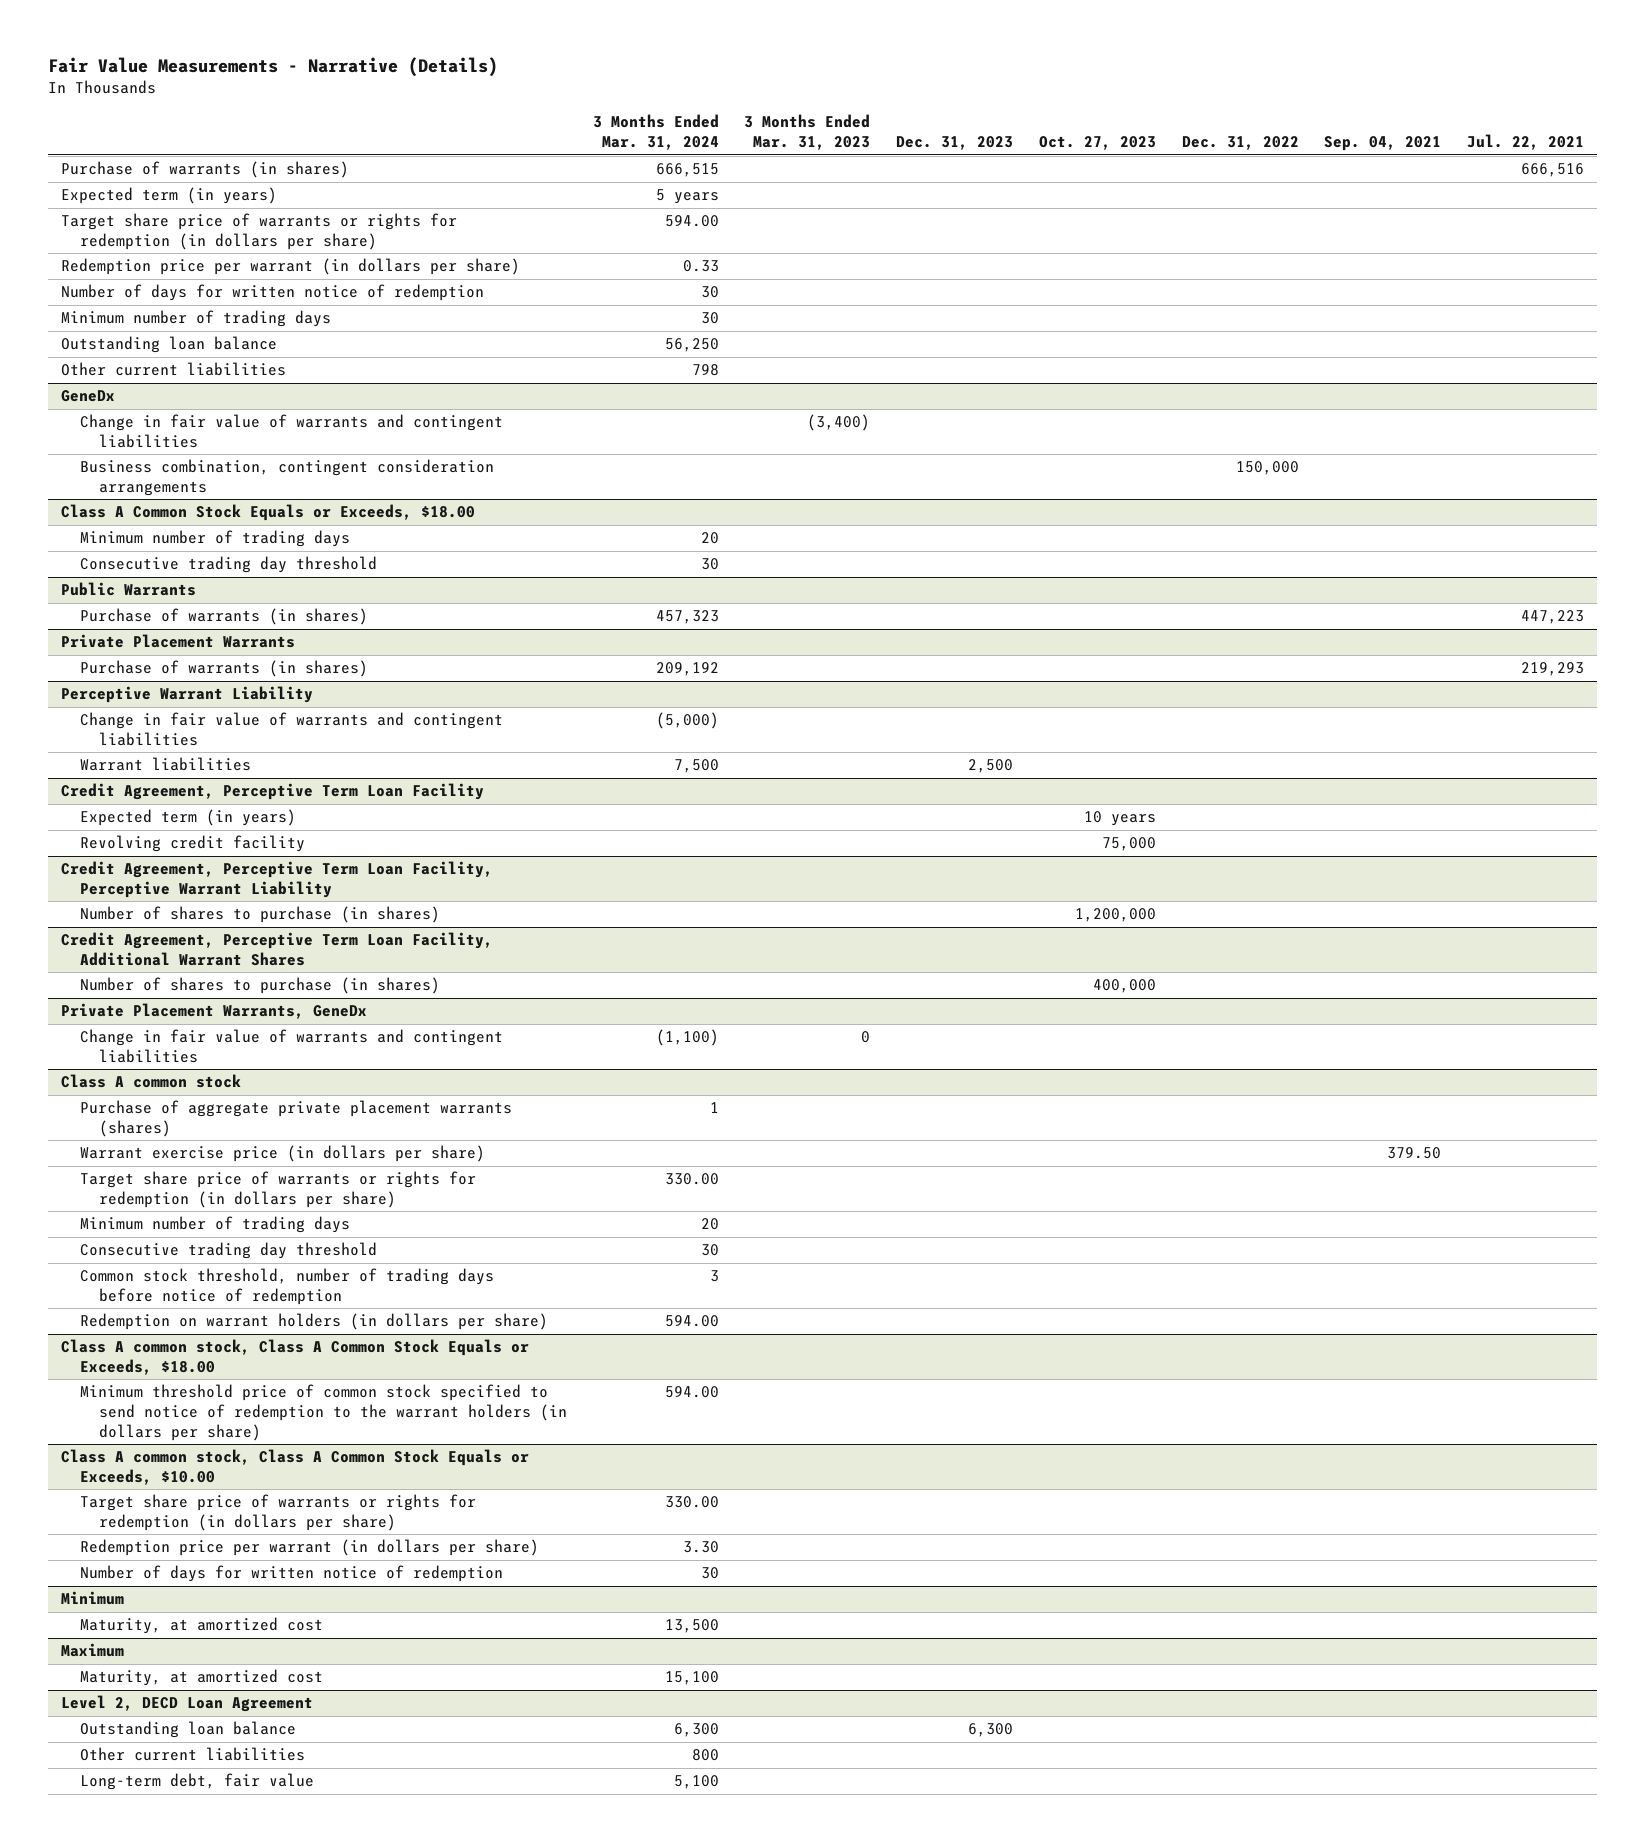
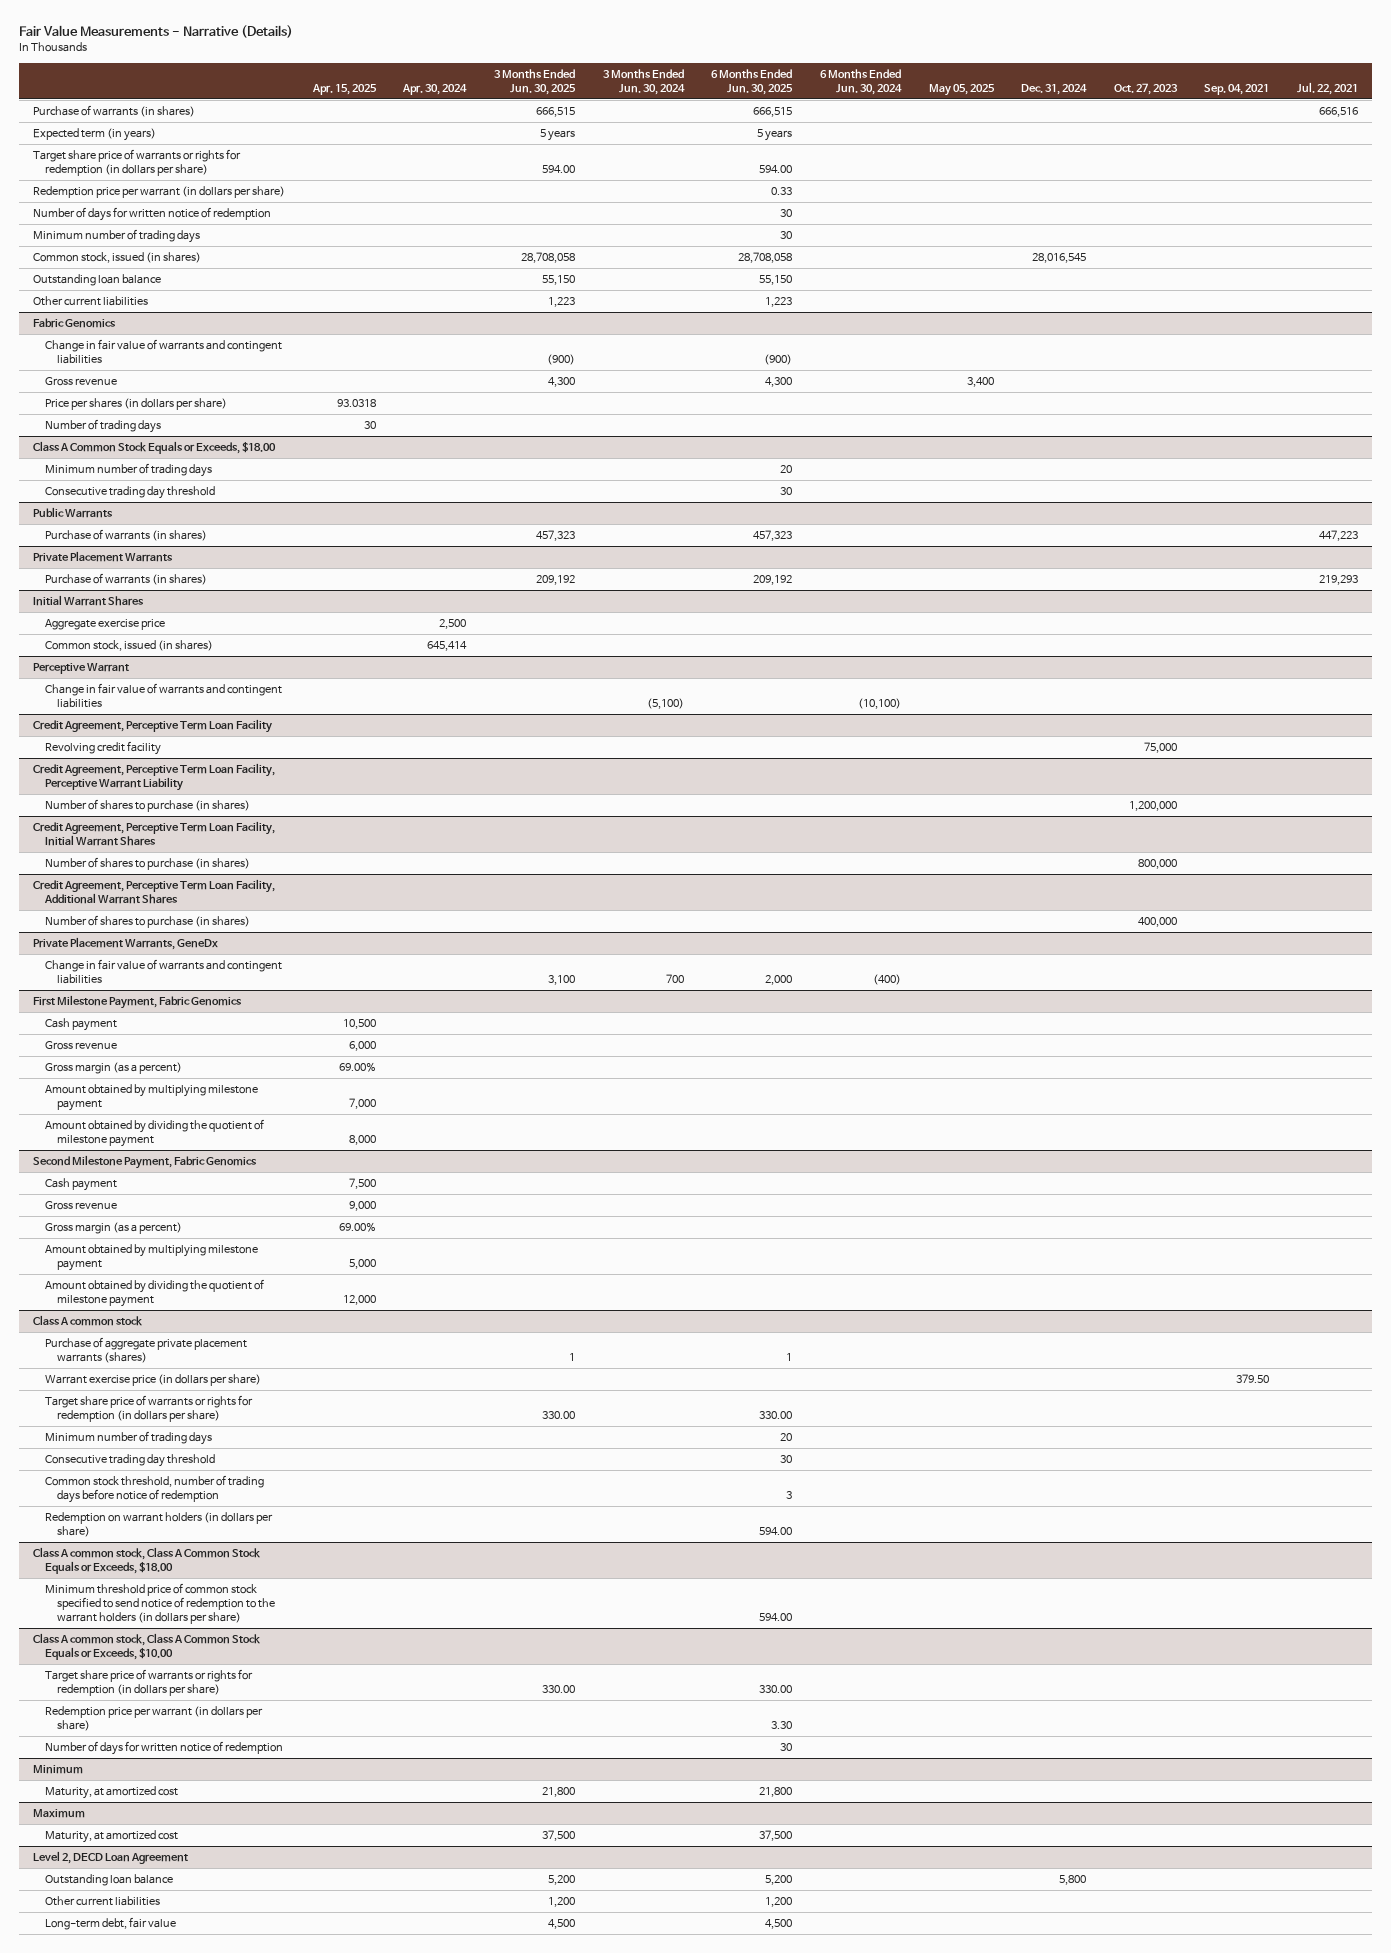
- | 3 Months Ended Mar. 31, 2024 | 3 Months Ended Mar. 31, 2023 | Dec. 31, 2023 | Oct. 27, 2023 | Dec. 31, 2022 | Sep. 04, 2021 | Jul. 22, 2021
+ | Apr. 15, 2025 | Apr. 30, 2024 | 3 Months Ended Jun. 30, 2025 | 3 Months Ended Jun. 30, 2024 | 6 Months Ended Jun. 30, 2025 | 6 Months Ended Jun. 30, 2024 | May 05, 2025 | Dec. 31, 2024 | Oct. 27, 2023 | Sep. 04, 2021 | Jul. 22, 2021
+ Common stock, issued (in shares) | | | 28,708,058 | | 28,708,058 | | | 28,016,545 | | |
- GeneDx
- Change in fair value of warrants and contingent liabilities | | (3,400) | | | | |
- Business combination, contingent consideration arrangements | | | | | 150,000 | |
+ Fabric Genomics
+ Change in fair value of warrants and contingent liabilities | | | (900) | | (900) | | | | | |
+ Gross revenue | | | 4,300 | | 4,300 | | 3,400 | | | |
+ Price per shares (in dollars per share) | 93.0318 | | | | | | | | | |
+ Number of trading days | 30 | | | | | | | | | |
- Perceptive Warrant Liability
- Change in fair value of warrants and contingent liabilities | (5,000) | | | | | |
- Warrant liabilities | 7,500 | | 2,500 | | | |
+ Initial Warrant Shares
+ Aggregate exercise price | | 2,500 | | | | | | | | |
+ Common stock, issued (in shares) | | 645,414 | | | | | | | | |
+ Perceptive Warrant
+ Change in fair value of warrants and contingent liabilities | | | | (5,100) | | (10,100) | | | | |
@ Credit Agreement, Perceptive Term Loan Facility
- Expected term (in years) | | | | 10 years | | |
+ Credit Agreement, Perceptive Term Loan Facility, Initial Warrant Shares
+ Number of shares to purchase (in shares) | | | | | | | | | 800,000 | |
+ First Milestone Payment, Fabric Genomics
+ Cash payment | 10,500 | | | | | | | | | |
+ Gross revenue | 6,000 | | | | | | | | | |
+ Gross margin (as a percent) | 69.00% | | | | | | | | | |
+ Amount obtained by multiplying milestone payment | 7,000 | | | | | | | | | |
+ Amount obtained by dividing the quotient of milestone payment | 8,000 | | | | | | | | | |
+ Second Milestone Payment, Fabric Genomics
+ Cash payment | 7,500 | | | | | | | | | |
+ Gross revenue | 9,000 | | | | | | | | | |
+ Gross margin (as a percent) | 69.00% | | | | | | | | | |
+ Amount obtained by multiplying milestone payment | 5,000 | | | | | | | | | |
+ Amount obtained by dividing the quotient of milestone payment | 12,000 | | | | | | | | | |

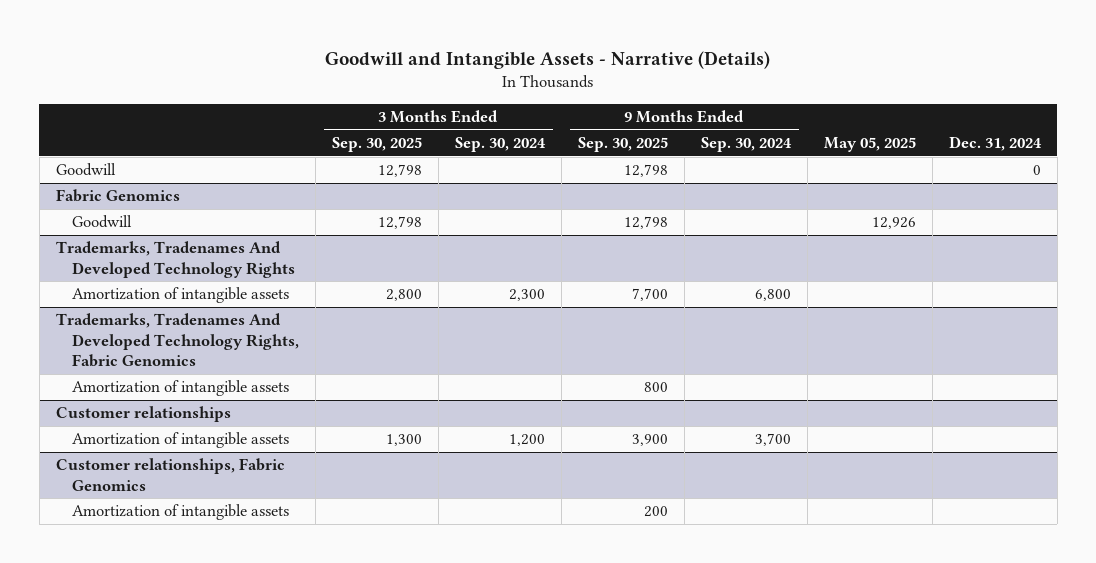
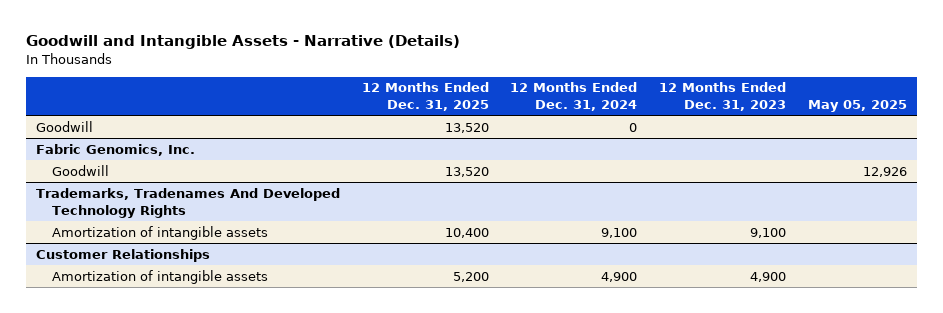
- | 3 Months Ended Sep. 30, 2025 | 3 Months Ended Sep. 30, 2024 | 9 Months Ended Sep. 30, 2025 | 9 Months Ended Sep. 30, 2024 | May 05, 2025 | Dec. 31, 2024
+ | 12 Months Ended Dec. 31, 2025 | 12 Months Ended Dec. 31, 2024 | 12 Months Ended Dec. 31, 2023 | May 05, 2025
- Fabric Genomics
+ Fabric Genomics, Inc.
- Trademarks, Tradenames And Developed Technology Rights, Fabric Genomics
- Amortization of intangible assets | | | 800 | | |
- Customer relationships
+ Customer Relationships
- Customer relationships, Fabric Genomics
- Amortization of intangible assets | | | 200 | | |

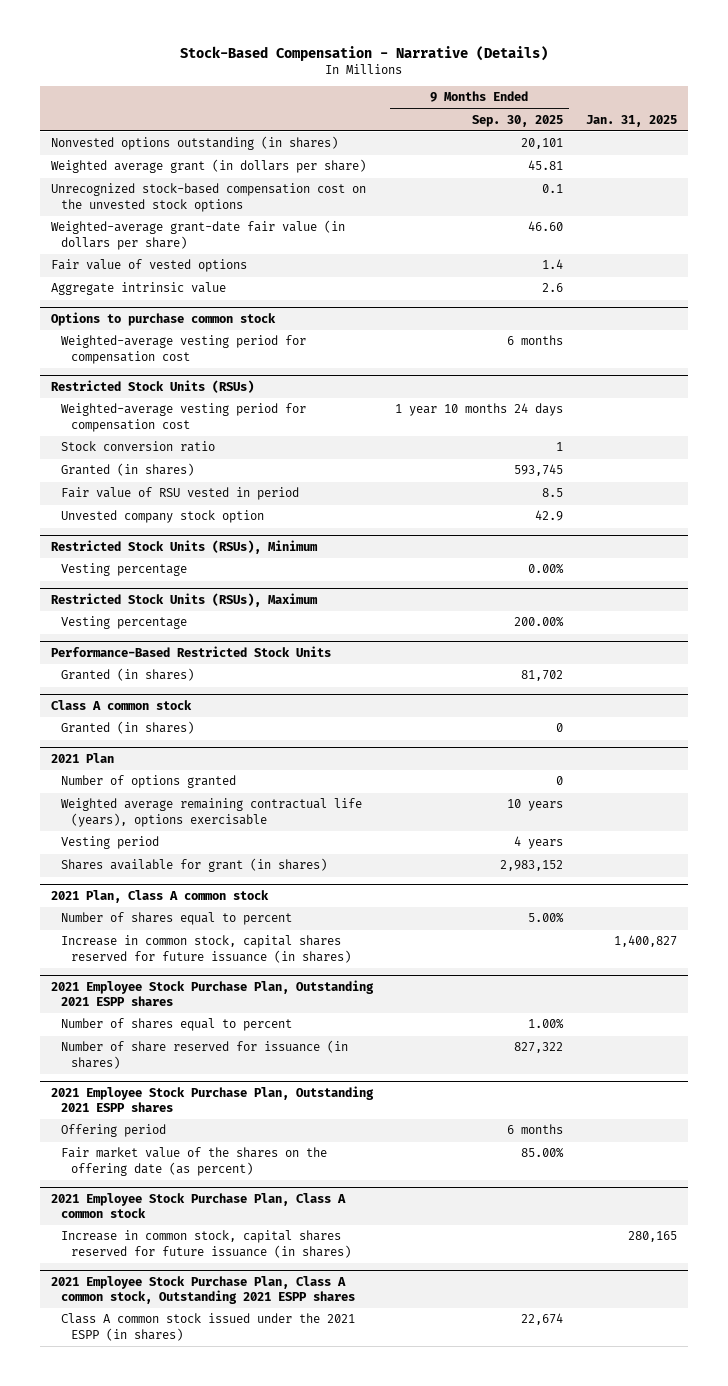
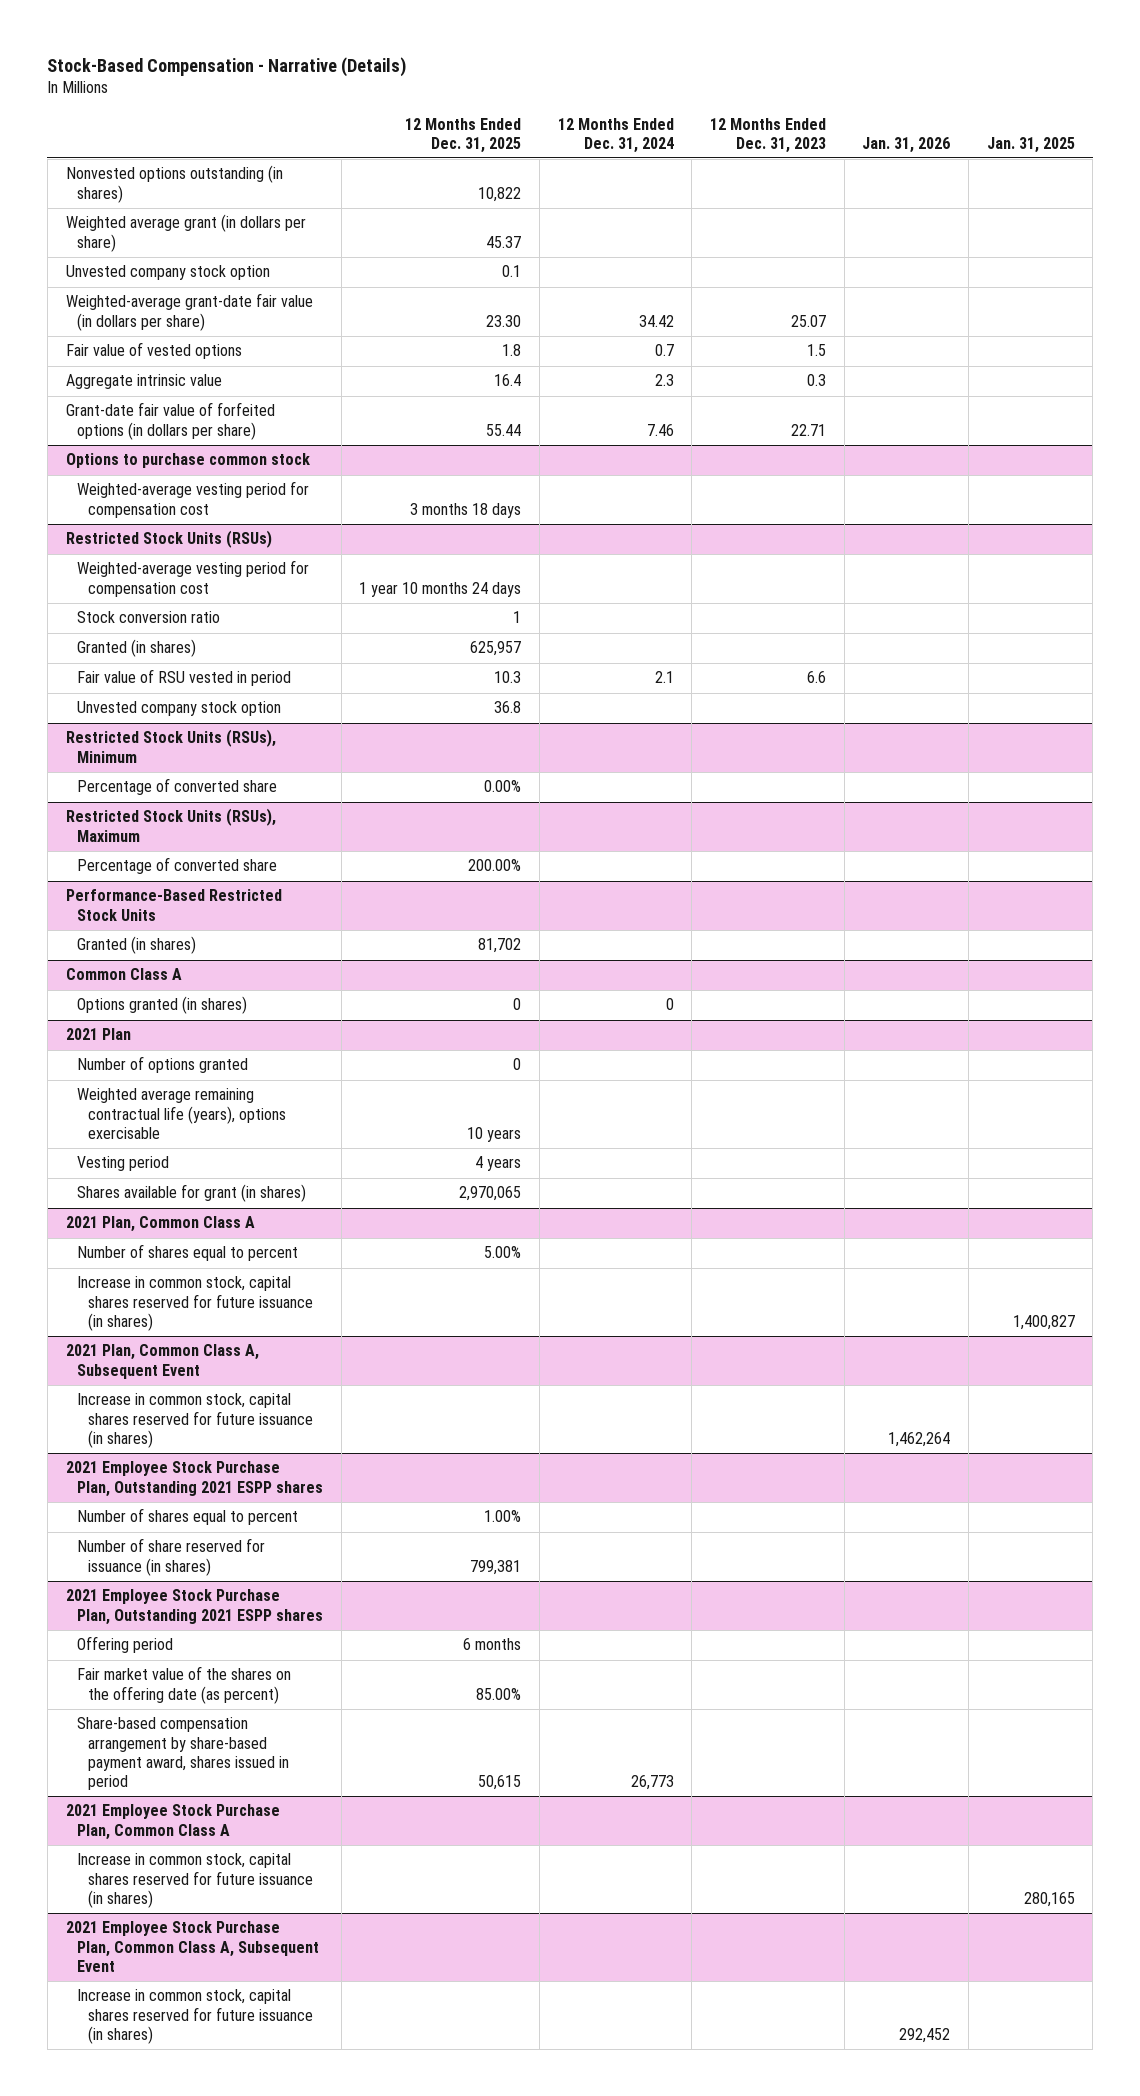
- | 9 Months Ended Sep. 30, 2025 | Jan. 31, 2025
+ | 12 Months Ended Dec. 31, 2025 | 12 Months Ended Dec. 31, 2024 | 12 Months Ended Dec. 31, 2023 | Jan. 31, 2026 | Jan. 31, 2025
- Unrecognized stock-based compensation cost on the unvested stock options | 0.1 |
+ Unvested company stock option | 0.1 | | | |
+ Grant-date fair value of forfeited options (in dollars per share) | 55.44 | 7.46 | 22.71 | |
@ Restricted Stock Units (RSUs), Minimum
- Vesting percentage | 0.00% |
+ Percentage of converted share | 0.00% | | | |
@ Restricted Stock Units (RSUs), Maximum
- Vesting percentage | 200.00% |
+ Percentage of converted share | 200.00% | | | |
- Class A common stock
- Granted (in shares) | 0 |
+ Common Class A
+ Options granted (in shares) | 0 | 0 | | |
- 2021 Plan, Class A common stock
+ 2021 Plan, Common Class A
+ 2021 Plan, Common Class A, Subsequent Event
+ Increase in common stock, capital shares reserved for future issuance (in shares) | | | | 1,462,264 |
- 2021 Employee Stock Purchase Plan, Class A common stock
@ 2021 Employee Stock Purchase Plan, Outstanding 2021 ESPP shares
+ Share-based compensation arrangement by share-based payment award, shares issued in period | 50,615 | 26,773 | | |
+ 2021 Employee Stock Purchase Plan, Common Class A
- 2021 Employee Stock Purchase Plan, Class A common stock, Outstanding 2021 ESPP shares
- Class A common stock issued under the 2021 ESPP (in shares) | 22,674 |
+ 2021 Employee Stock Purchase Plan, Common Class A, Subsequent Event
+ Increase in common stock, capital shares reserved for future issuance (in shares) | | | | 292,452 |

